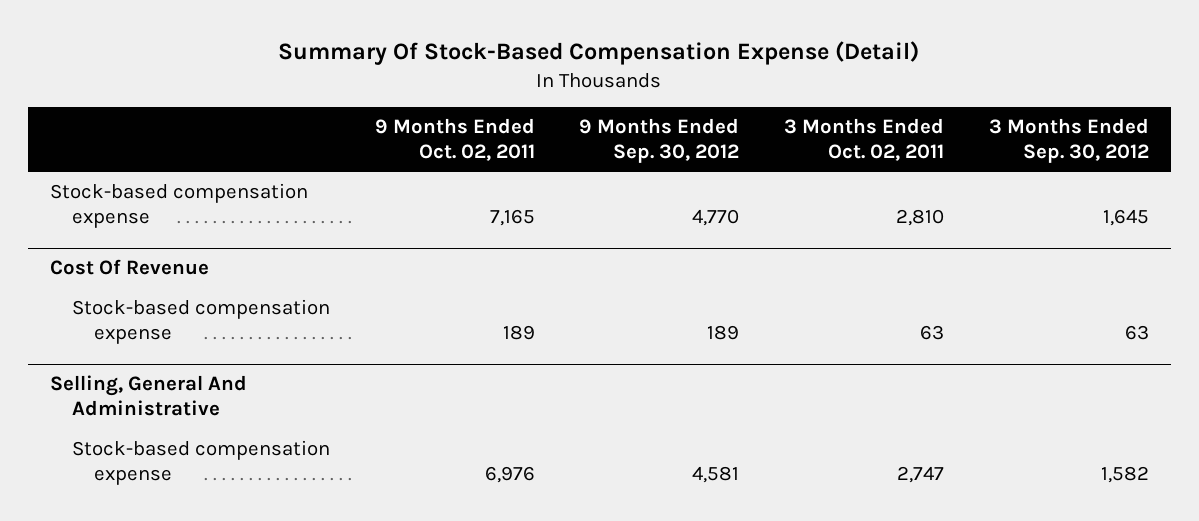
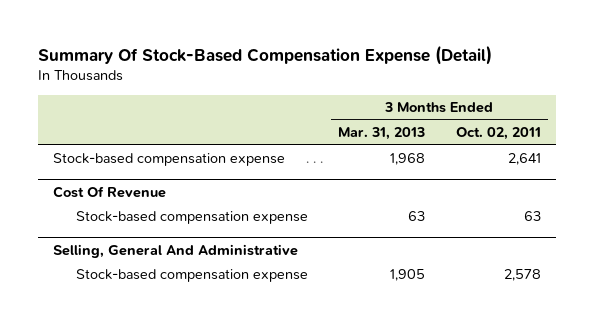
- | 9 Months Ended Oct. 02, 2011 | 9 Months Ended Sep. 30, 2012 | 3 Months Ended Oct. 02, 2011 | 3 Months Ended Sep. 30, 2012
+ | 3 Months Ended Mar. 31, 2013 | 3 Months Ended Oct. 02, 2011
- Stock-based compensation expense | 7,165 | 4,770 | 2,810 | 1,645
+ Stock-based compensation expense | 1,968 | 2,641
@ Selling, General And Administrative
- Stock-based compensation expense | 6,976 | 4,581 | 2,747 | 1,582
+ Stock-based compensation expense | 1,905 | 2,578

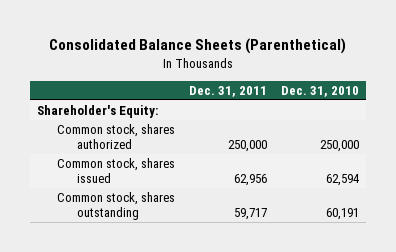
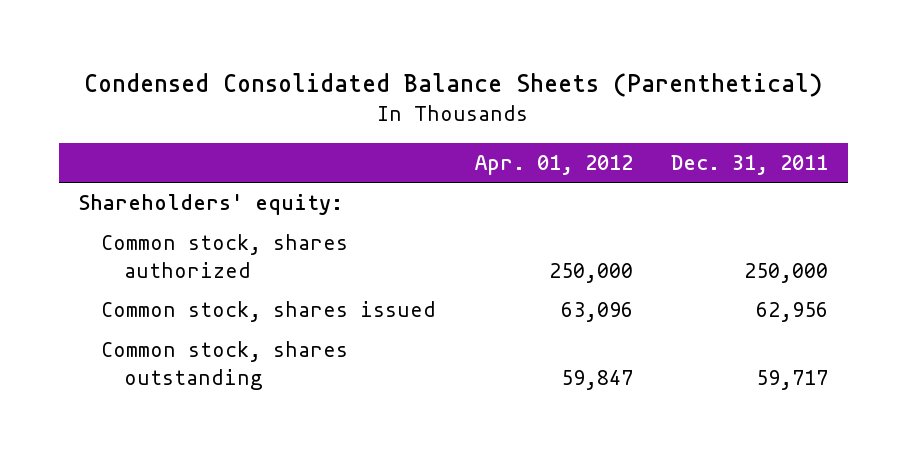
- Consolidated Balance Sheets (Parenthetical)
+ Condensed Consolidated Balance Sheets (Parenthetical)
- | Dec. 31, 2011 | Dec. 31, 2010
+ | Apr. 01, 2012 | Dec. 31, 2011
- Shareholder's Equity:
+ Shareholders' equity:

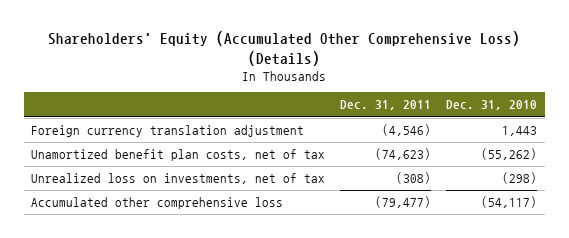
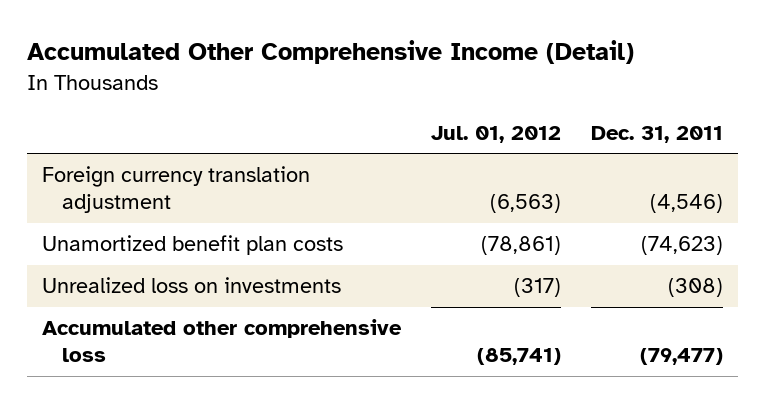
- Shareholders' Equity (Accumulated Other Comprehensive Loss) (Details)
+ Accumulated Other Comprehensive Income (Detail)
- | Dec. 31, 2011 | Dec. 31, 2010
+ | Jul. 01, 2012 | Dec. 31, 2011
- Unamortized benefit plan costs, net of tax | (74,623) | (55,262)
- Unrealized loss on investments, net of tax | (308) | (298)
+ Unamortized benefit plan costs | (78,861) | (74,623)
+ Unrealized loss on investments | (317) | (308)

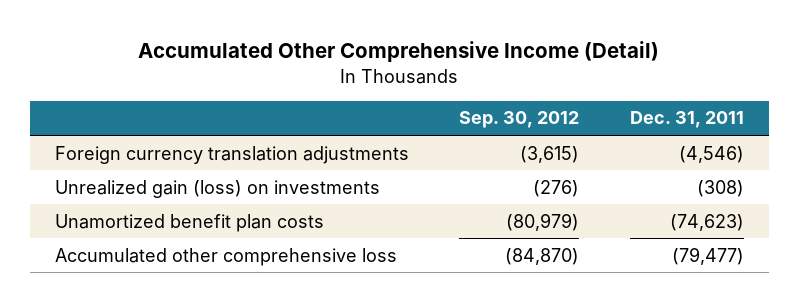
- | Jul. 01, 2012 | Dec. 31, 2011
+ | Sep. 30, 2012 | Dec. 31, 2011
- Foreign currency translation adjustment | (6,563) | (4,546)
+ Foreign currency translation adjustments | (3,615) | (4,546)
+ Unrealized gain (loss) on investments | (276) | (308)
- Unrealized loss on investments | (317) | (308)

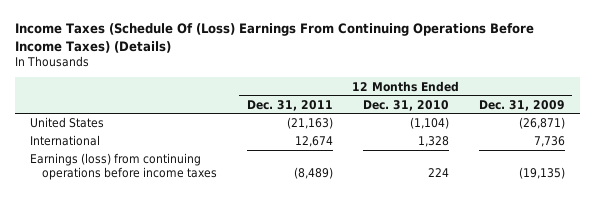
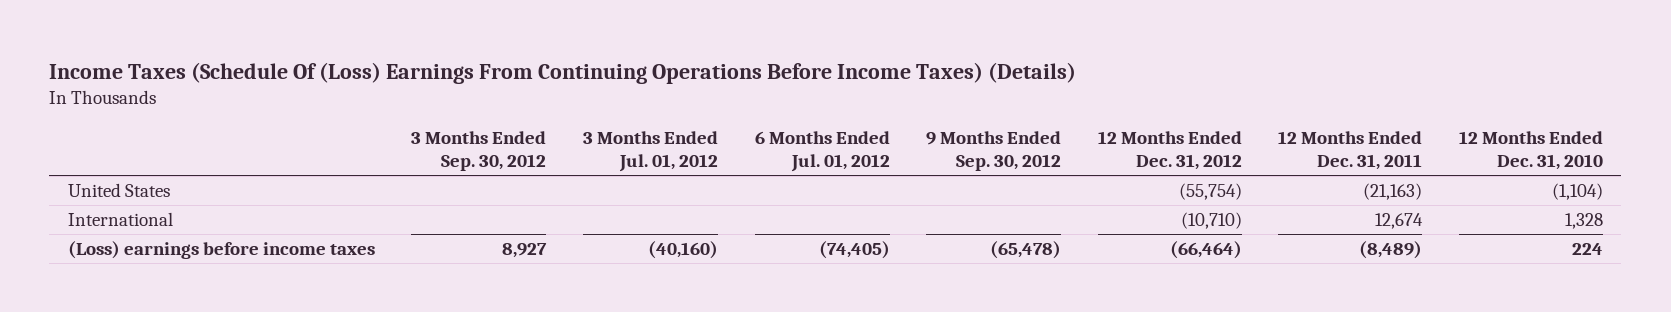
- | 12 Months Ended Dec. 31, 2011 | 12 Months Ended Dec. 31, 2010 | 12 Months Ended Dec. 31, 2009
+ | 3 Months Ended Sep. 30, 2012 | 3 Months Ended Jul. 01, 2012 | 6 Months Ended Jul. 01, 2012 | 9 Months Ended Sep. 30, 2012 | 12 Months Ended Dec. 31, 2012 | 12 Months Ended Dec. 31, 2011 | 12 Months Ended Dec. 31, 2010
- Earnings (loss) from continuing operations before income taxes | (8,489) | 224 | (19,135)
+ (Loss) earnings before income taxes | 8,927 | (40,160) | (74,405) | (65,478) | (66,464) | (8,489) | 224

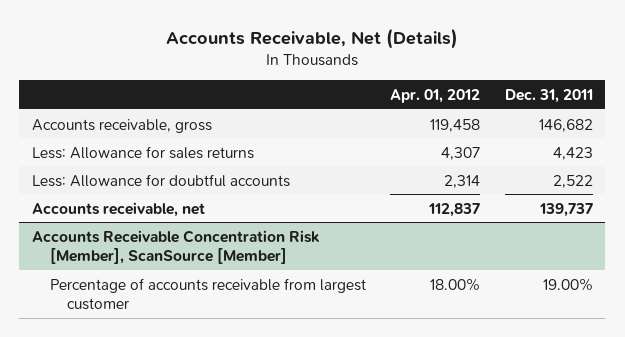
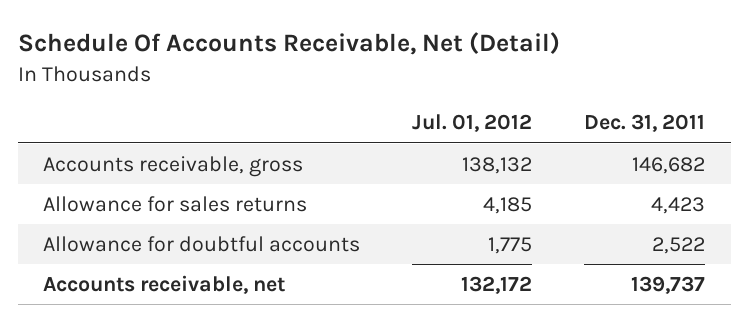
- Accounts Receivable, Net (Details)
+ Schedule Of Accounts Receivable, Net (Detail)
- | Apr. 01, 2012 | Dec. 31, 2011
+ | Jul. 01, 2012 | Dec. 31, 2011
- Less: Allowance for sales returns | 4,307 | 4,423
- Less: Allowance for doubtful accounts | 2,314 | 2,522
+ Allowance for sales returns | 4,185 | 4,423
+ Allowance for doubtful accounts | 1,775 | 2,522
- Accounts Receivable Concentration Risk [Member], ScanSource [Member]
- Percentage of accounts receivable from largest customer | 18.00% | 19.00%

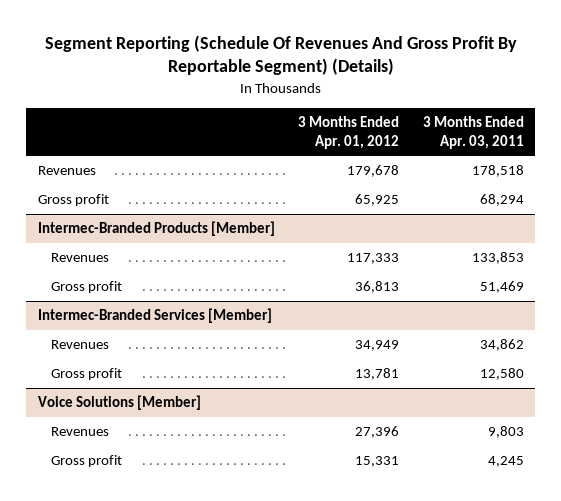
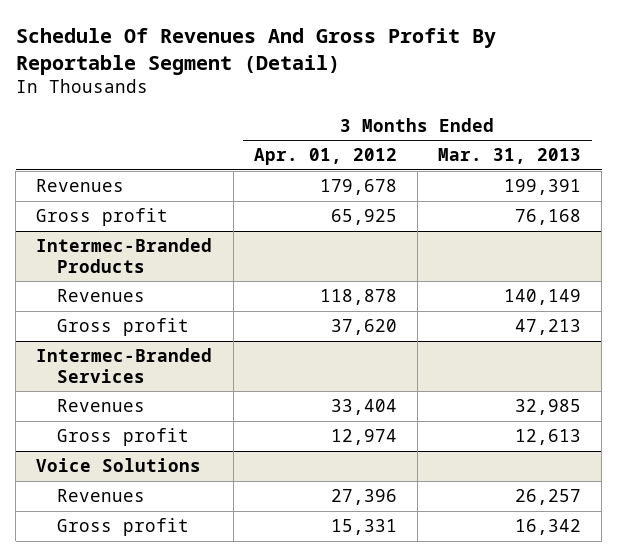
- Segment Reporting (Schedule Of Revenues And Gross Profit By Reportable Segment) (Details)
+ Schedule Of Revenues And Gross Profit By Reportable Segment (Detail)
- | 3 Months Ended Apr. 01, 2012 | 3 Months Ended Apr. 03, 2011
+ | 3 Months Ended Apr. 01, 2012 | 3 Months Ended Mar. 31, 2013
- Intermec-Branded Products [Member]
- Revenues | 117,333 | 133,853
- Gross profit | 36,813 | 51,469
- Intermec-Branded Services [Member]
- Revenues | 34,949 | 34,862
- Gross profit | 13,781 | 12,580
- Voice Solutions [Member]
+ Intermec-Branded Products
+ Revenues | 118,878 | 140,149
+ Gross profit | 37,620 | 47,213
+ Intermec-Branded Services
+ Revenues | 33,404 | 32,985
+ Gross profit | 12,974 | 12,613
+ Voice Solutions

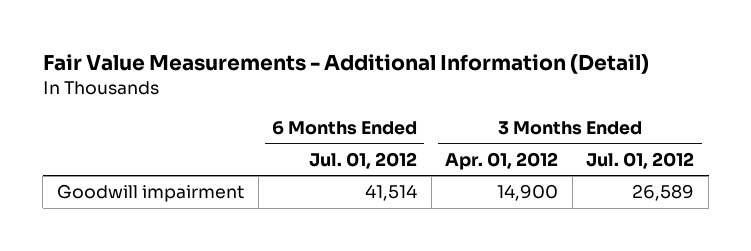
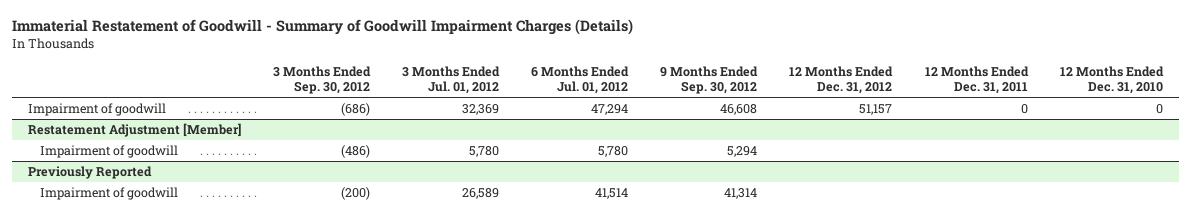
- Fair Value Measurements - Additional Information (Detail)
+ Immaterial Restatement of Goodwill - Summary of Goodwill Impairment Charges (Details)
- | 6 Months Ended Jul. 01, 2012 | 3 Months Ended Apr. 01, 2012 | 3 Months Ended Jul. 01, 2012
+ | 3 Months Ended Sep. 30, 2012 | 3 Months Ended Jul. 01, 2012 | 6 Months Ended Jul. 01, 2012 | 9 Months Ended Sep. 30, 2012 | 12 Months Ended Dec. 31, 2012 | 12 Months Ended Dec. 31, 2011 | 12 Months Ended Dec. 31, 2010
- Goodwill impairment | 41,514 | 14,900 | 26,589
+ Impairment of goodwill | (686) | 32,369 | 47,294 | 46,608 | 51,157 | 0 | 0
+ Restatement Adjustment [Member]
+ Impairment of goodwill | (486) | 5,780 | 5,780 | 5,294 | | |
+ Previously Reported
+ Impairment of goodwill | (200) | 26,589 | 41,514 | 41,314 | | |

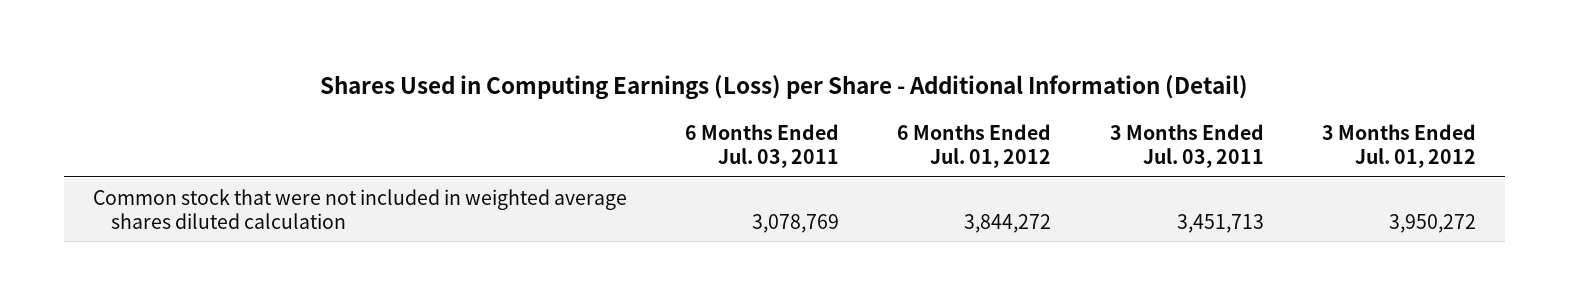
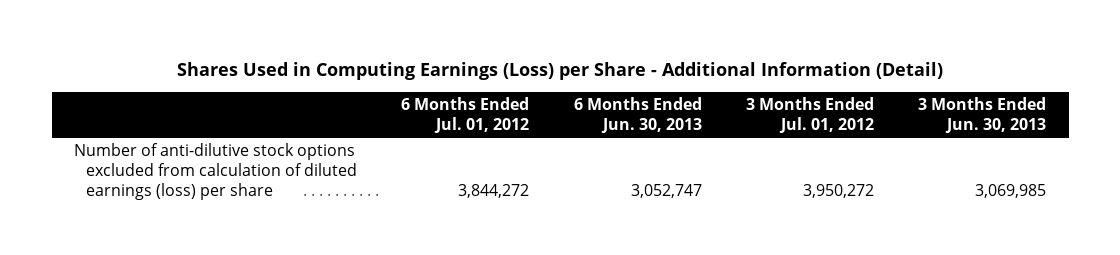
- | 6 Months Ended Jul. 03, 2011 | 6 Months Ended Jul. 01, 2012 | 3 Months Ended Jul. 03, 2011 | 3 Months Ended Jul. 01, 2012
+ | 6 Months Ended Jul. 01, 2012 | 6 Months Ended Jun. 30, 2013 | 3 Months Ended Jul. 01, 2012 | 3 Months Ended Jun. 30, 2013
- Common stock that were not included in weighted average shares diluted calculation | 3,078,769 | 3,844,272 | 3,451,713 | 3,950,272
+ Number of anti-dilutive stock options excluded from calculation of diluted earnings (loss) per share | 3,844,272 | 3,052,747 | 3,950,272 | 3,069,985

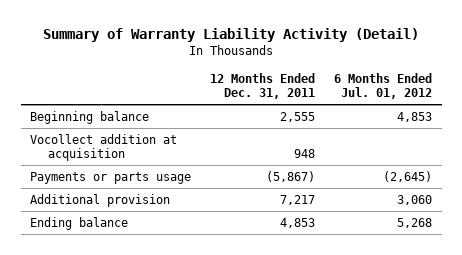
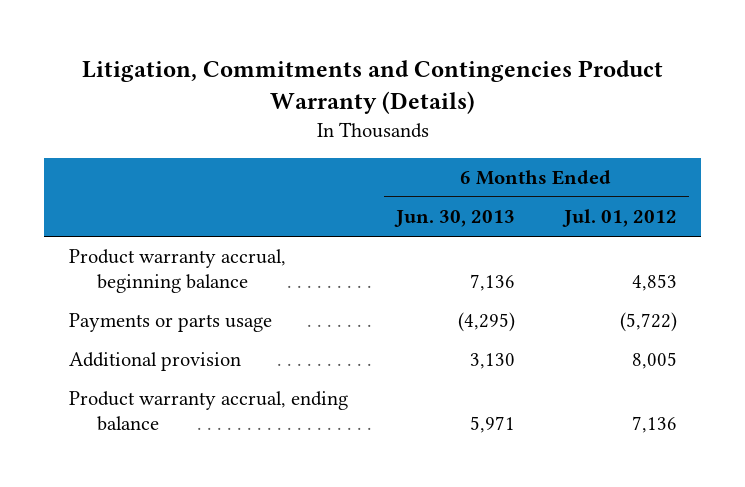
- Summary of Warranty Liability Activity (Detail)
+ Litigation, Commitments and Contingencies Product Warranty (Details)
- | 12 Months Ended Dec. 31, 2011 | 6 Months Ended Jul. 01, 2012
+ | 6 Months Ended Jun. 30, 2013 | 6 Months Ended Jul. 01, 2012
- Beginning balance | 2,555 | 4,853
- Vocollect addition at acquisition | 948 |
- Payments or parts usage | (5,867) | (2,645)
- Additional provision | 7,217 | 3,060
- Ending balance | 4,853 | 5,268
+ Product warranty accrual, beginning balance | 7,136 | 4,853
+ Payments or parts usage | (4,295) | (5,722)
+ Additional provision | 3,130 | 8,005
+ Product warranty accrual, ending balance | 5,971 | 7,136

